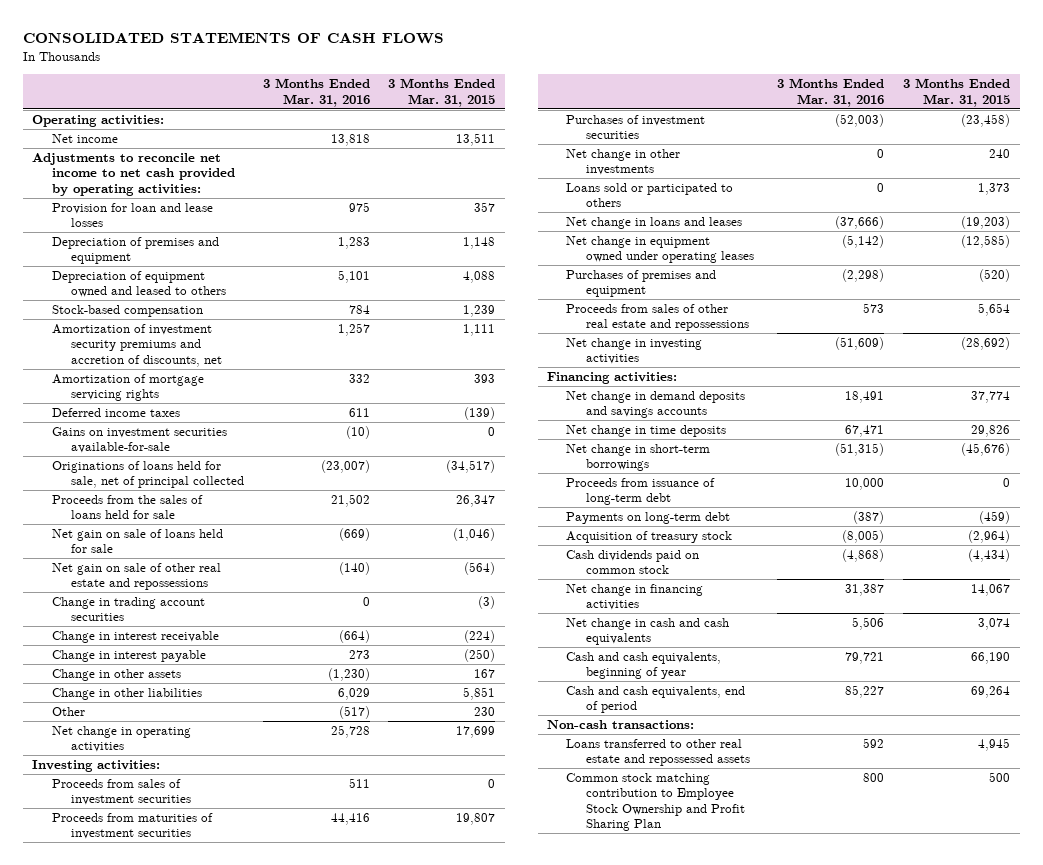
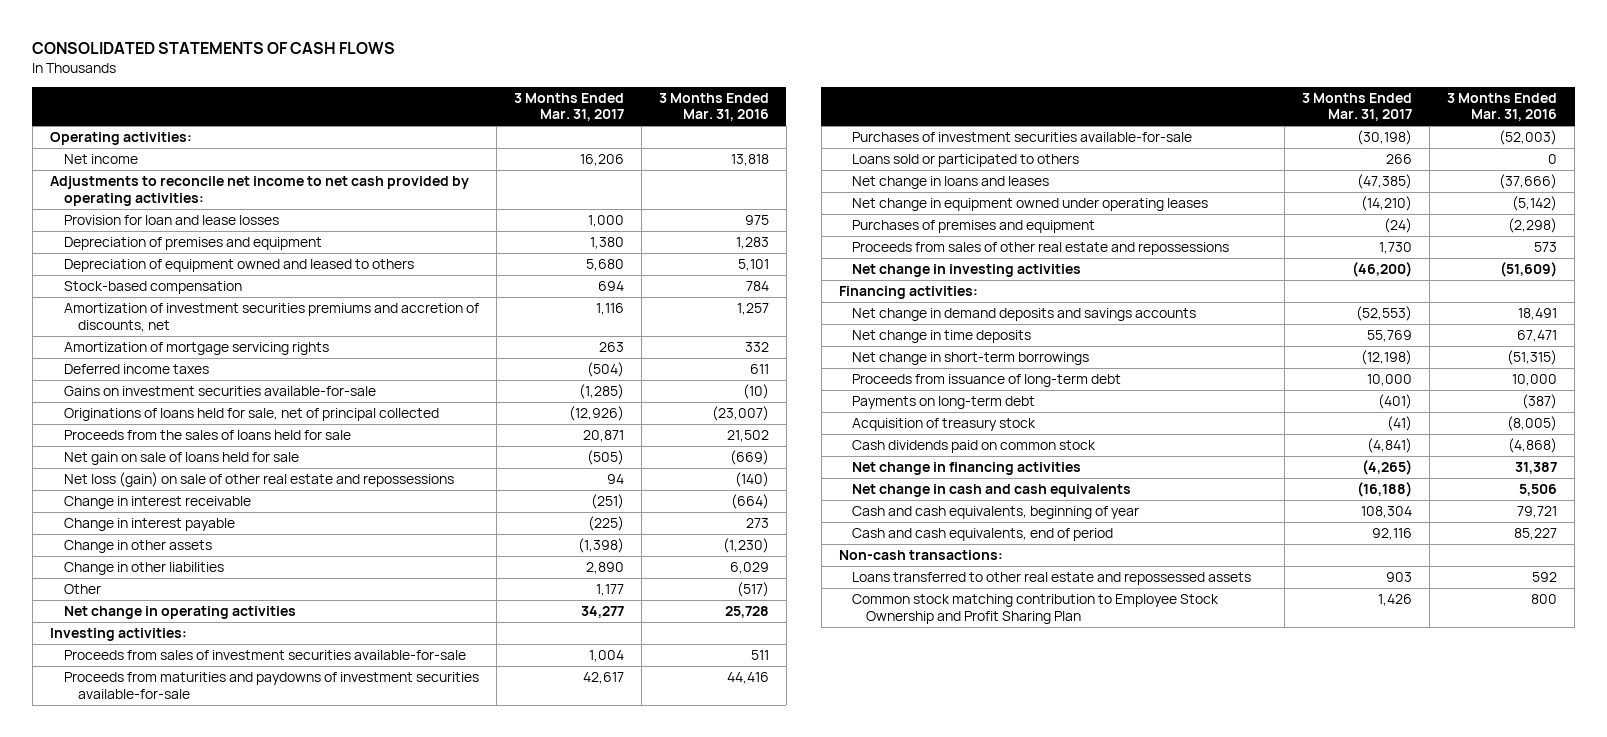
- | 3 Months Ended Mar. 31, 2016 | 3 Months Ended Mar. 31, 2015
+ | 3 Months Ended Mar. 31, 2017 | 3 Months Ended Mar. 31, 2016
- Amortization of investment security premiums and accretion of discounts, net | 1,257 | 1,111
+ Amortization of investment securities premiums and accretion of discounts, net | 1,116 | 1,257
- Net gain on sale of other real estate and repossessions | (140) | (564)
- Change in trading account securities | 0 | (3)
+ Net loss (gain) on sale of other real estate and repossessions | 94 | (140)
- Proceeds from sales of investment securities | 511 | 0
- Proceeds from maturities of investment securities | 44,416 | 19,807
- Purchases of investment securities | (52,003) | (23,458)
- Net change in other investments | 0 | 240
+ Proceeds from sales of investment securities available-for-sale | 1,004 | 511
+ Proceeds from maturities and paydowns of investment securities available-for-sale | 42,617 | 44,416
+ Purchases of investment securities available-for-sale | (30,198) | (52,003)

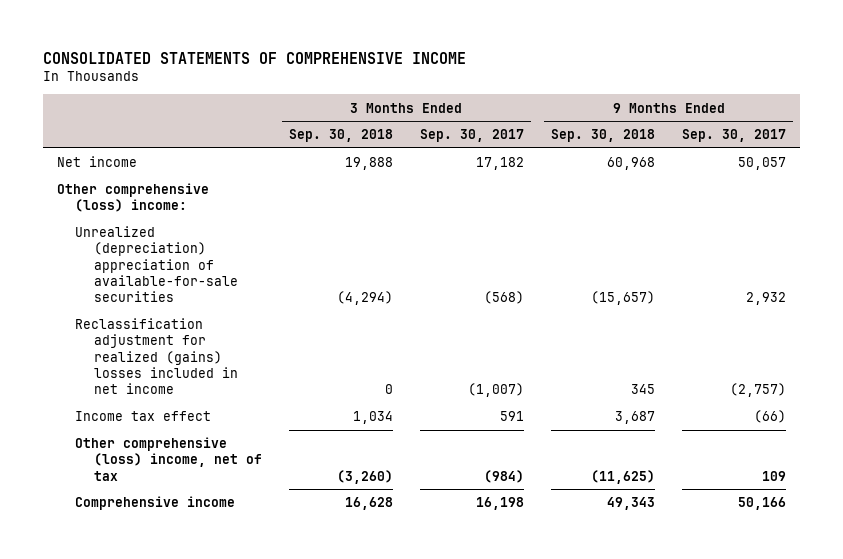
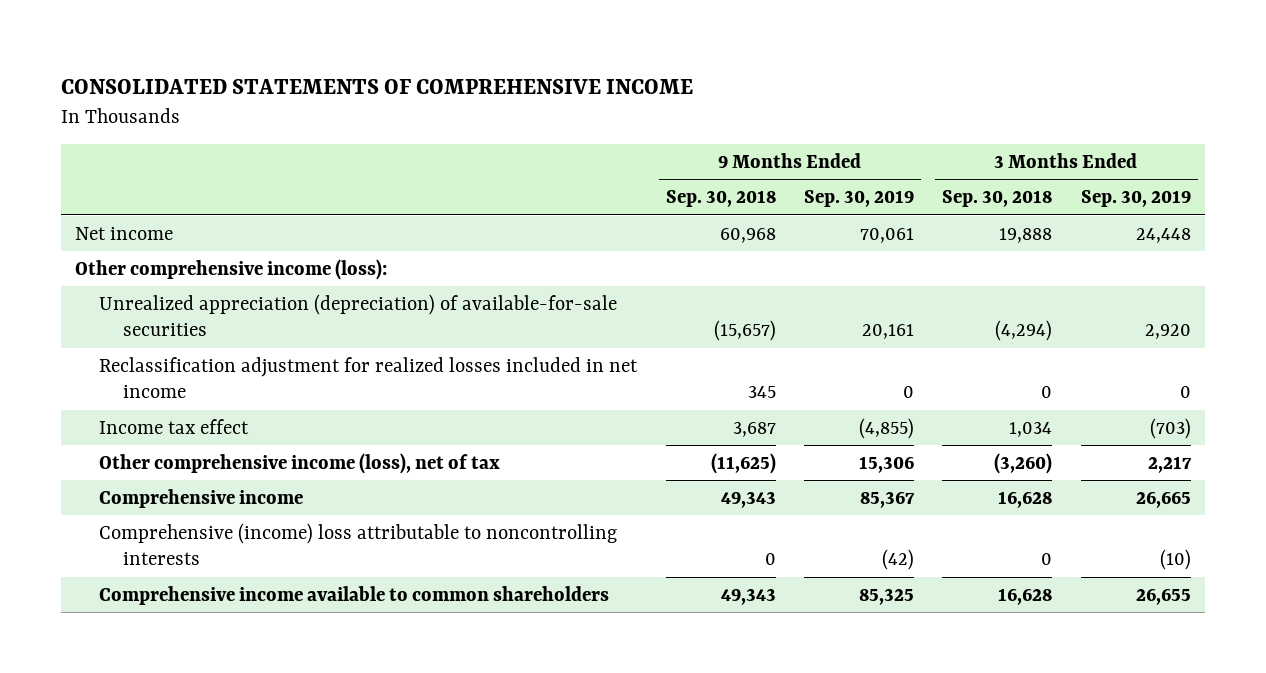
- | 3 Months Ended Sep. 30, 2018 | 3 Months Ended Sep. 30, 2017 | 9 Months Ended Sep. 30, 2018 | 9 Months Ended Sep. 30, 2017
+ | 9 Months Ended Sep. 30, 2018 | 9 Months Ended Sep. 30, 2019 | 3 Months Ended Sep. 30, 2018 | 3 Months Ended Sep. 30, 2019
- Other comprehensive (loss) income:
- Unrealized (depreciation) appreciation of available-for-sale securities | (4,294) | (568) | (15,657) | 2,932
- Reclassification adjustment for realized (gains) losses included in net income | 0 | (1,007) | 345 | (2,757)
+ Other comprehensive income (loss):
+ Unrealized appreciation (depreciation) of available-for-sale securities | (15,657) | 20,161 | (4,294) | 2,920
+ Reclassification adjustment for realized losses included in net income | 345 | 0 | 0 | 0
- Other comprehensive (loss) income, net of tax | (3,260) | (984) | (11,625) | 109
+ Other comprehensive income (loss), net of tax | (11,625) | 15,306 | (3,260) | 2,217
+ Comprehensive (income) loss attributable to noncontrolling interests | 0 | (42) | 0 | (10)
+ Comprehensive income available to common shareholders | 49,343 | 85,325 | 16,628 | 26,655

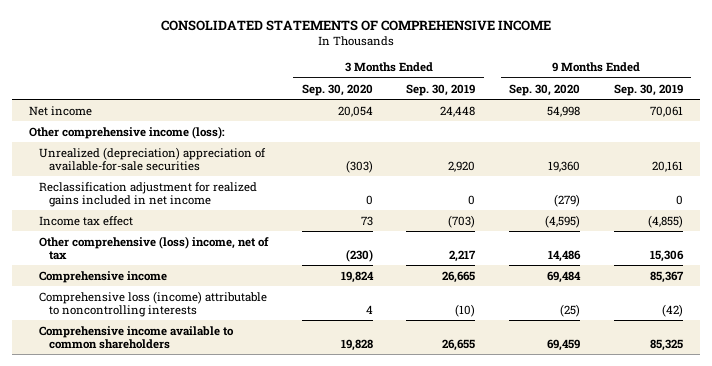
- | 9 Months Ended Sep. 30, 2018 | 9 Months Ended Sep. 30, 2019 | 3 Months Ended Sep. 30, 2018 | 3 Months Ended Sep. 30, 2019
+ | 3 Months Ended Sep. 30, 2020 | 3 Months Ended Sep. 30, 2019 | 9 Months Ended Sep. 30, 2020 | 9 Months Ended Sep. 30, 2019
- Unrealized appreciation (depreciation) of available-for-sale securities | (15,657) | 20,161 | (4,294) | 2,920
- Reclassification adjustment for realized losses included in net income | 345 | 0 | 0 | 0
+ Unrealized (depreciation) appreciation of available-for-sale securities | (303) | 2,920 | 19,360 | 20,161
+ Reclassification adjustment for realized gains included in net income | 0 | 0 | (279) | 0
- Other comprehensive income (loss), net of tax | (11,625) | 15,306 | (3,260) | 2,217
+ Other comprehensive (loss) income, net of tax | (230) | 2,217 | 14,486 | 15,306
- Comprehensive (income) loss attributable to noncontrolling interests | 0 | (42) | 0 | (10)
+ Comprehensive loss (income) attributable to noncontrolling interests | 4 | (10) | (25) | (42)

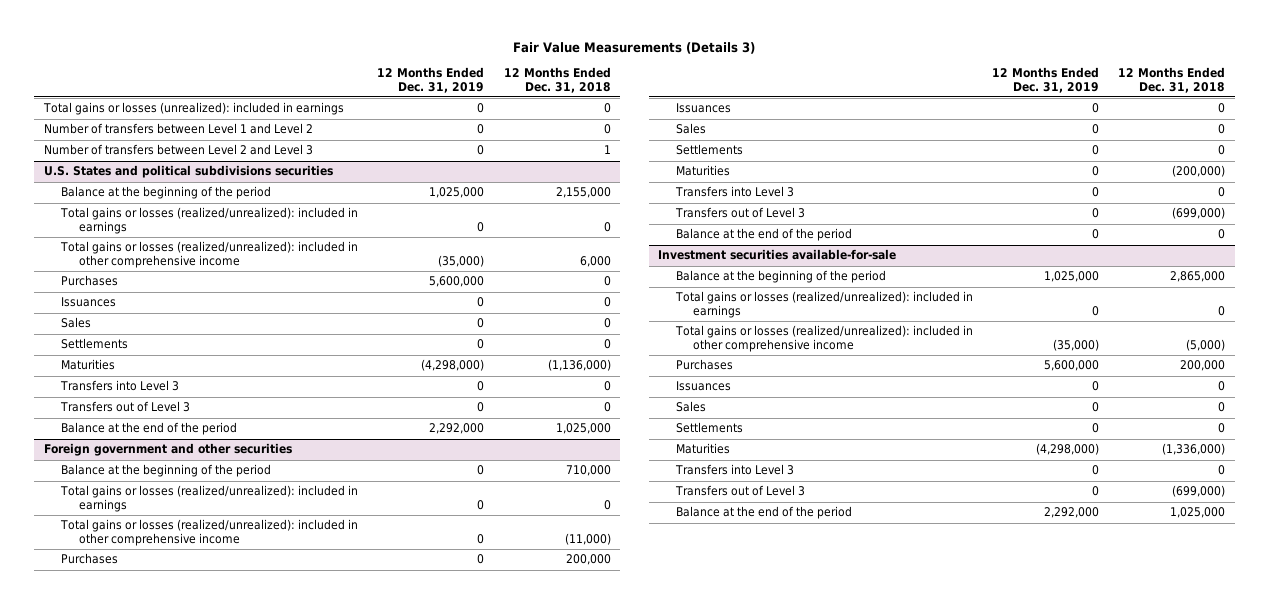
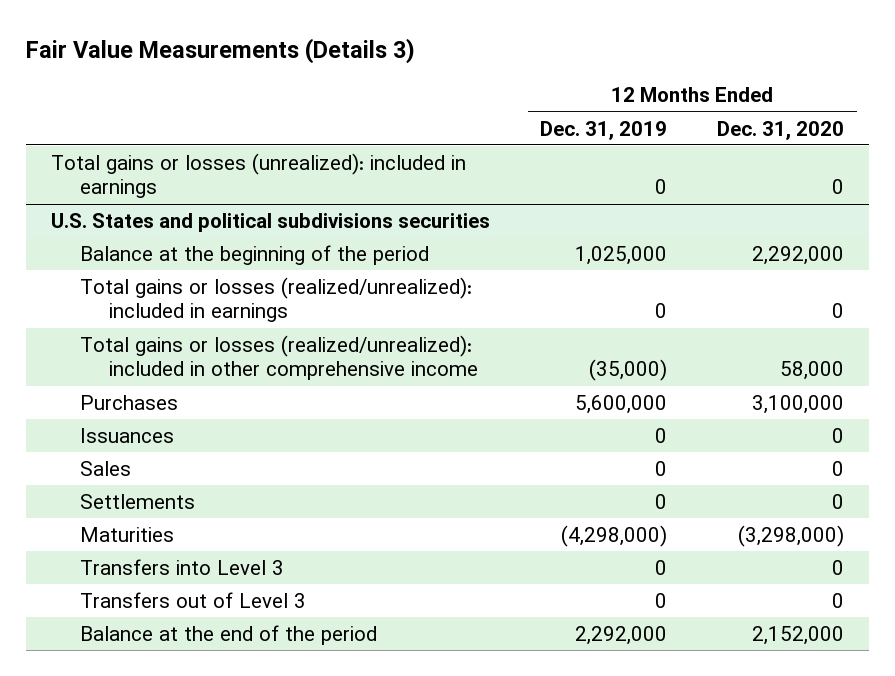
- | 12 Months Ended Dec. 31, 2019 | 12 Months Ended Dec. 31, 2018
+ | 12 Months Ended Dec. 31, 2019 | 12 Months Ended Dec. 31, 2020
- Number of transfers between Level 1 and Level 2 | 0 | 0
- Number of transfers between Level 2 and Level 3 | 0 | 1
- Foreign government and other securities
- Balance at the beginning of the period | 0 | 710,000
- Total gains or losses (realized/unrealized): included in earnings | 0 | 0
- Total gains or losses (realized/unrealized): included in other comprehensive income | 0 | (11,000)
- Purchases | 0 | 200,000
- Issuances | 0 | 0
- Sales | 0 | 0
- Settlements | 0 | 0
- Maturities | 0 | (200,000)
- Transfers into Level 3 | 0 | 0
- Transfers out of Level 3 | 0 | (699,000)
- Balance at the end of the period | 0 | 0
- Investment securities available-for-sale
- Balance at the beginning of the period | 1,025,000 | 2,865,000
- Total gains or losses (realized/unrealized): included in earnings | 0 | 0
- Total gains or losses (realized/unrealized): included in other comprehensive income | (35,000) | (5,000)
- Purchases | 5,600,000 | 200,000
- Issuances | 0 | 0
- Sales | 0 | 0
- Settlements | 0 | 0
- Maturities | (4,298,000) | (1,336,000)
- Transfers into Level 3 | 0 | 0
- Transfers out of Level 3 | 0 | (699,000)
- Balance at the end of the period | 2,292,000 | 1,025,000

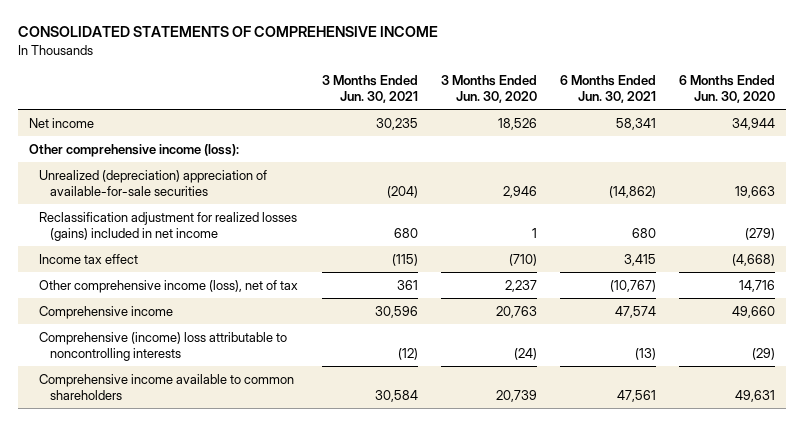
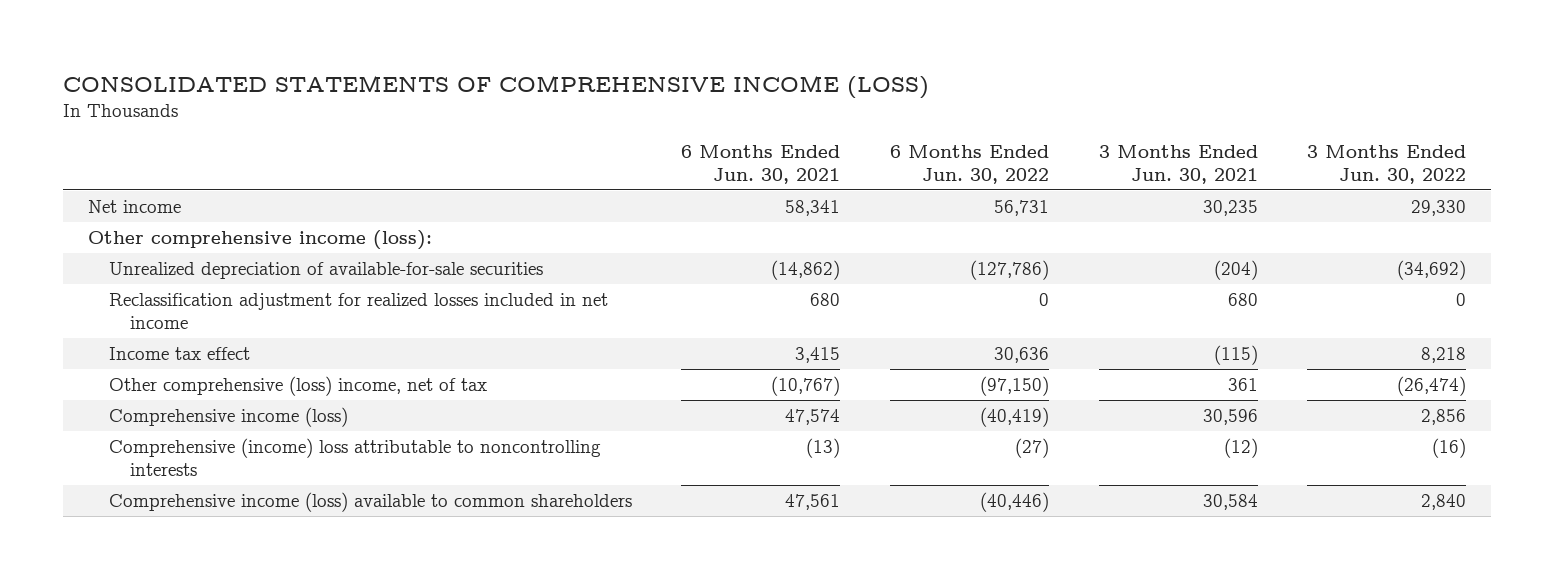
- CONSOLIDATED STATEMENTS OF COMPREHENSIVE INCOME
+ CONSOLIDATED STATEMENTS OF COMPREHENSIVE INCOME (LOSS)
- | 3 Months Ended Jun. 30, 2021 | 3 Months Ended Jun. 30, 2020 | 6 Months Ended Jun. 30, 2021 | 6 Months Ended Jun. 30, 2020
+ | 6 Months Ended Jun. 30, 2021 | 6 Months Ended Jun. 30, 2022 | 3 Months Ended Jun. 30, 2021 | 3 Months Ended Jun. 30, 2022
- Unrealized (depreciation) appreciation of available-for-sale securities | (204) | 2,946 | (14,862) | 19,663
- Reclassification adjustment for realized losses (gains) included in net income | 680 | 1 | 680 | (279)
+ Unrealized depreciation of available-for-sale securities | (14,862) | (127,786) | (204) | (34,692)
+ Reclassification adjustment for realized losses included in net income | 680 | 0 | 680 | 0
- Other comprehensive income (loss), net of tax | 361 | 2,237 | (10,767) | 14,716
- Comprehensive income | 30,596 | 20,763 | 47,574 | 49,660
+ Other comprehensive (loss) income, net of tax | (10,767) | (97,150) | 361 | (26,474)
+ Comprehensive income (loss) | 47,574 | (40,419) | 30,596 | 2,856
- Comprehensive income available to common shareholders | 30,584 | 20,739 | 47,561 | 49,631
+ Comprehensive income (loss) available to common shareholders | 47,561 | (40,446) | 30,584 | 2,840

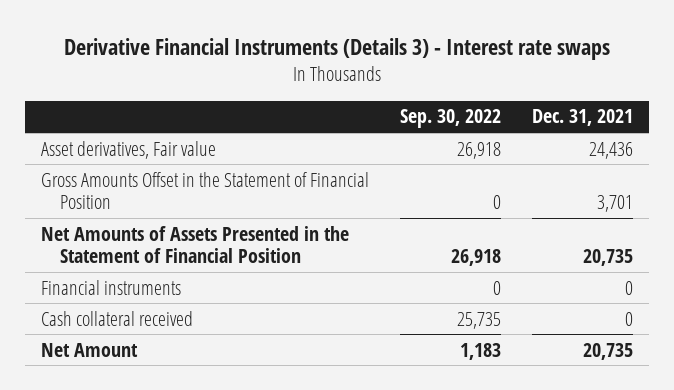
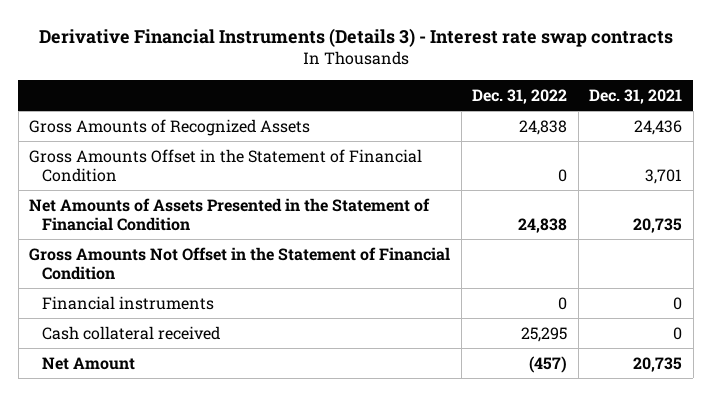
- Derivative Financial Instruments (Details 3) - Interest rate swaps
+ Derivative Financial Instruments (Details 3) - Interest rate swap contracts
- | Sep. 30, 2022 | Dec. 31, 2021
+ | Dec. 31, 2022 | Dec. 31, 2021
- Asset derivatives, Fair value | 26,918 | 24,436
- Gross Amounts Offset in the Statement of Financial Position | 0 | 3,701
- Net Amounts of Assets Presented in the Statement of Financial Position | 26,918 | 20,735
+ Gross Amounts of Recognized Assets | 24,838 | 24,436
+ Gross Amounts Offset in the Statement of Financial Condition | 0 | 3,701
+ Net Amounts of Assets Presented in the Statement of Financial Condition | 24,838 | 20,735
+ Gross Amounts Not Offset in the Statement of Financial Condition

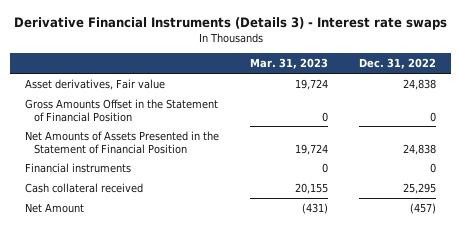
- Derivative Financial Instruments (Details 3) - Interest rate swap contracts
+ Derivative Financial Instruments (Details 3) - Interest rate swaps
- | Dec. 31, 2022 | Dec. 31, 2021
+ | Mar. 31, 2023 | Dec. 31, 2022
- Gross Amounts of Recognized Assets | 24,838 | 24,436
- Gross Amounts Offset in the Statement of Financial Condition | 0 | 3,701
- Net Amounts of Assets Presented in the Statement of Financial Condition | 24,838 | 20,735
- Gross Amounts Not Offset in the Statement of Financial Condition
+ Asset derivatives, Fair value | 19,724 | 24,838
+ Gross Amounts Offset in the Statement of Financial Position | 0 | 0
+ Net Amounts of Assets Presented in the Statement of Financial Position | 19,724 | 24,838

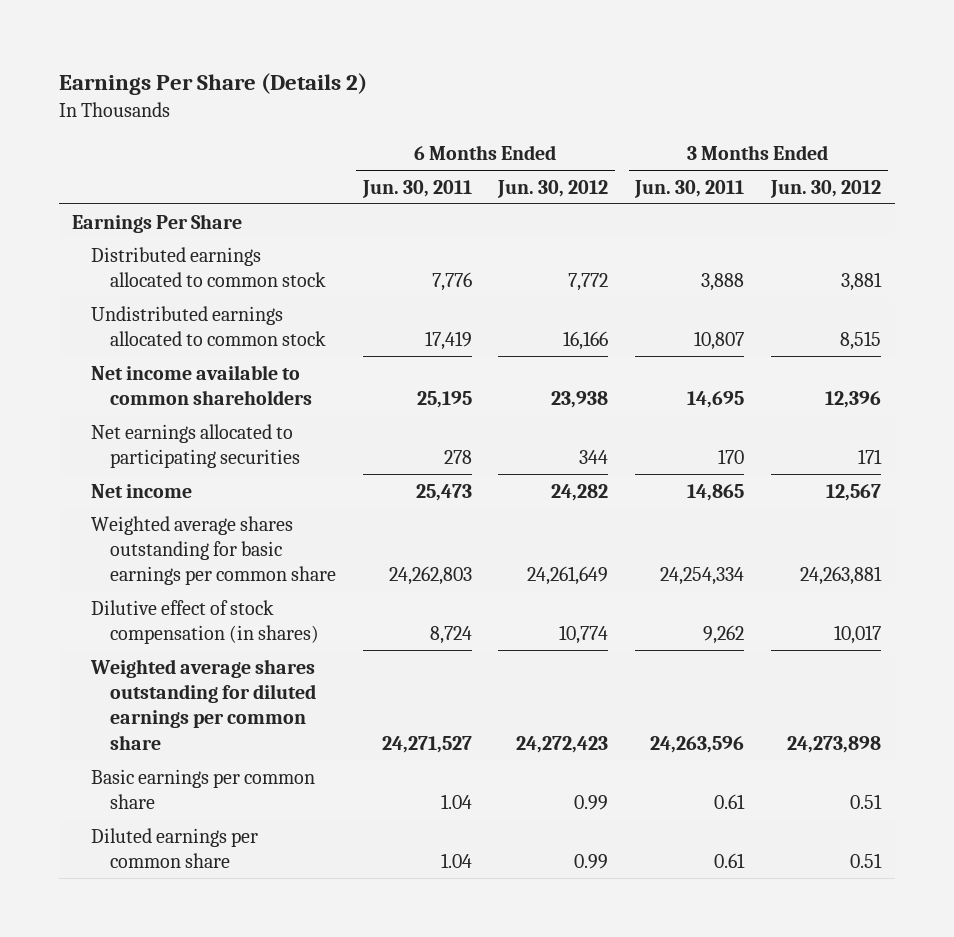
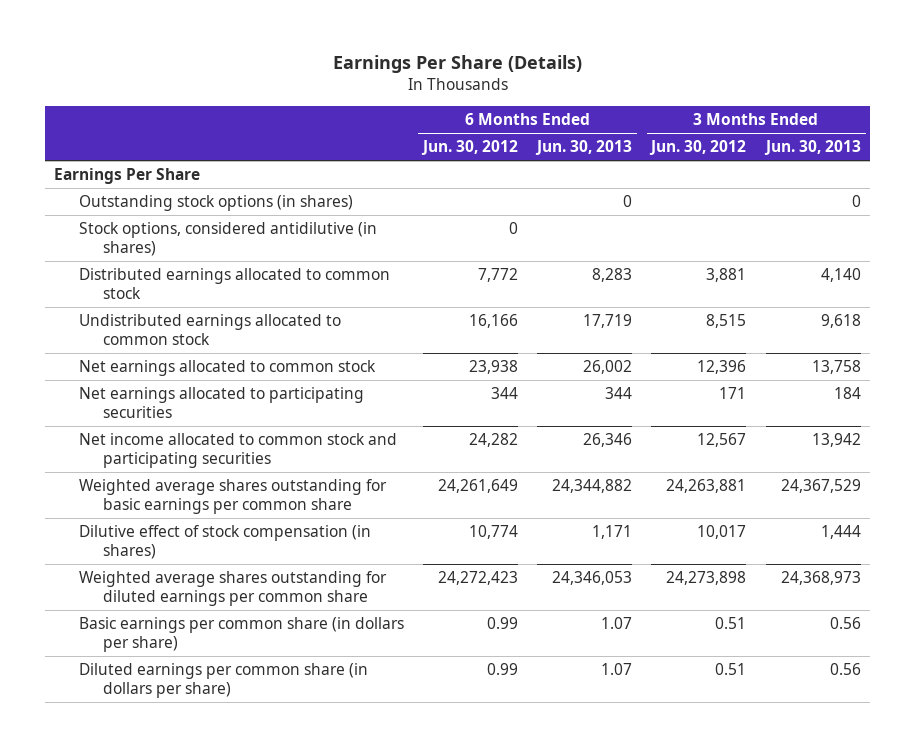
- Earnings Per Share (Details 2)
+ Earnings Per Share (Details)
- | 6 Months Ended Jun. 30, 2011 | 6 Months Ended Jun. 30, 2012 | 3 Months Ended Jun. 30, 2011 | 3 Months Ended Jun. 30, 2012
+ | 6 Months Ended Jun. 30, 2012 | 6 Months Ended Jun. 30, 2013 | 3 Months Ended Jun. 30, 2012 | 3 Months Ended Jun. 30, 2013
+ Outstanding stock options (in shares) | | 0 | | 0
+ Stock options, considered antidilutive (in shares) | 0 | | |
- Net income available to common shareholders | 25,195 | 23,938 | 14,695 | 12,396
+ Net earnings allocated to common stock | 23,938 | 26,002 | 12,396 | 13,758
- Net income | 25,473 | 24,282 | 14,865 | 12,567
+ Net income allocated to common stock and participating securities | 24,282 | 26,346 | 12,567 | 13,942
- Basic earnings per common share | 1.04 | 0.99 | 0.61 | 0.51
- Diluted earnings per common share | 1.04 | 0.99 | 0.61 | 0.51
+ Basic earnings per common share (in dollars per share) | 0.99 | 1.07 | 0.51 | 0.56
+ Diluted earnings per common share (in dollars per share) | 0.99 | 1.07 | 0.51 | 0.56

